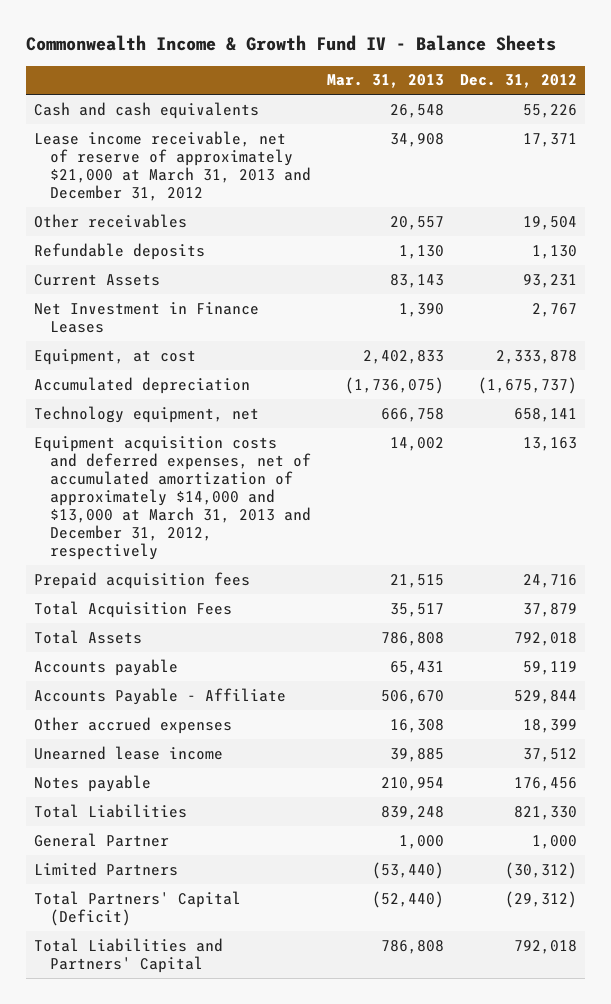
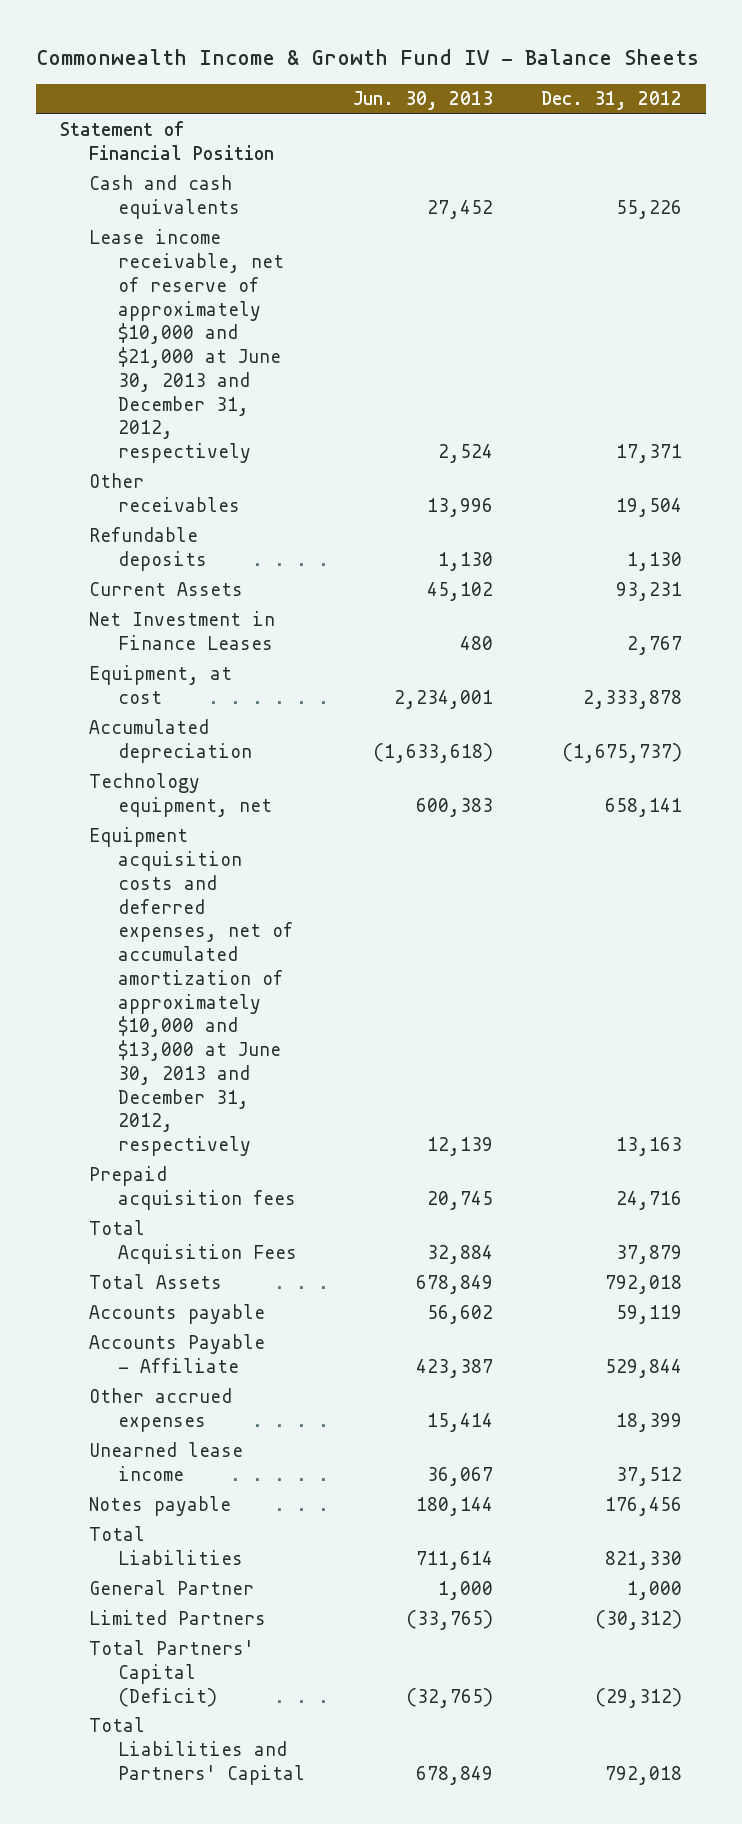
- | Mar. 31, 2013 | Dec. 31, 2012
+ | Jun. 30, 2013 | Dec. 31, 2012
+ Statement of Financial Position
- Lease income receivable, net of reserve of approximately $21,000 at March 31, 2013 and December 31, 2012 | 34,908 | 17,371
+ Lease income receivable, net of reserve of approximately $10,000 and $21,000 at June 30, 2013 and December 31, 2012, respectively | 2,524 | 17,371
- Equipment acquisition costs and deferred expenses, net of accumulated amortization of approximately $14,000 and $13,000 at March 31, 2013 and December 31, 2012, respectively | 14,002 | 13,163
+ Equipment acquisition costs and deferred expenses, net of accumulated amortization of approximately $10,000 and $13,000 at June 30, 2013 and December 31, 2012, respectively | 12,139 | 13,163

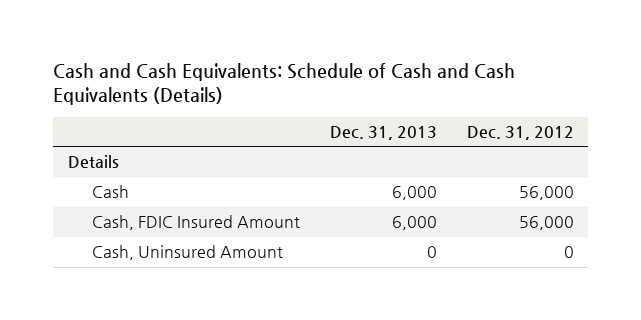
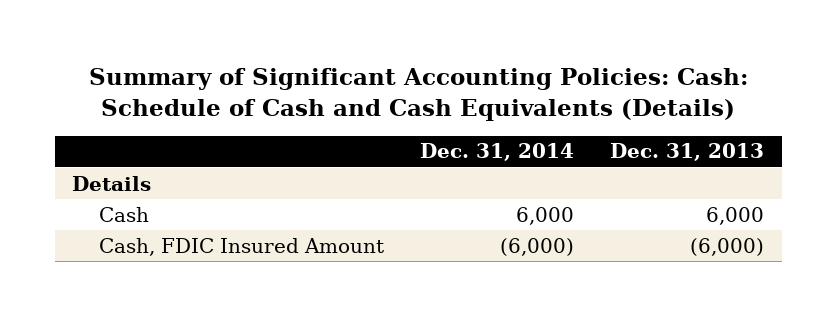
- Cash and Cash Equivalents: Schedule of Cash and Cash Equivalents (Details)
+ Summary of Significant Accounting Policies: Cash: Schedule of Cash and Cash Equivalents (Details)
- | Dec. 31, 2013 | Dec. 31, 2012
+ | Dec. 31, 2014 | Dec. 31, 2013
- Cash, FDIC Insured Amount | 6,000 | 56,000
- Cash, Uninsured Amount | 0 | 0
+ Cash, FDIC Insured Amount | (6,000) | (6,000)

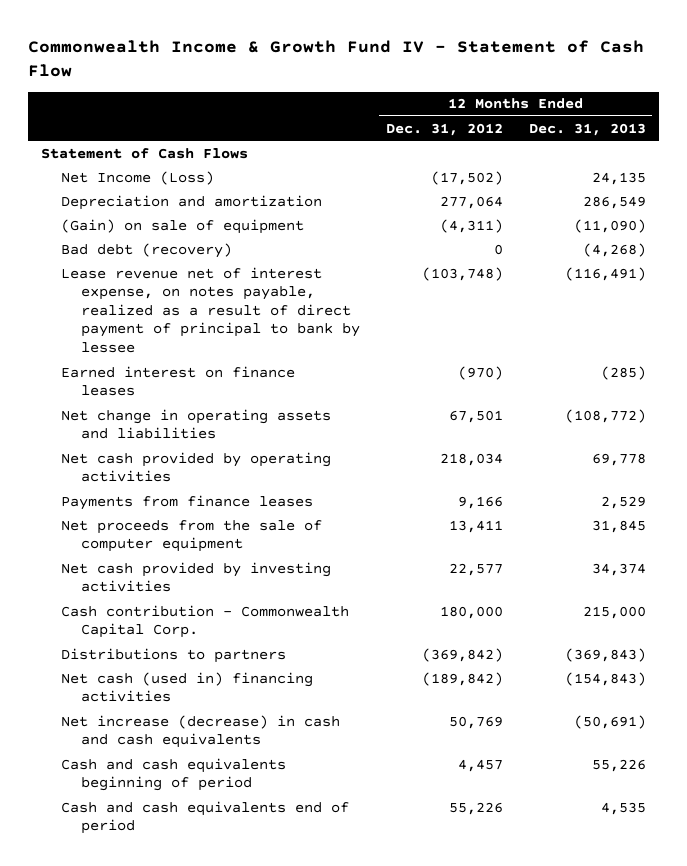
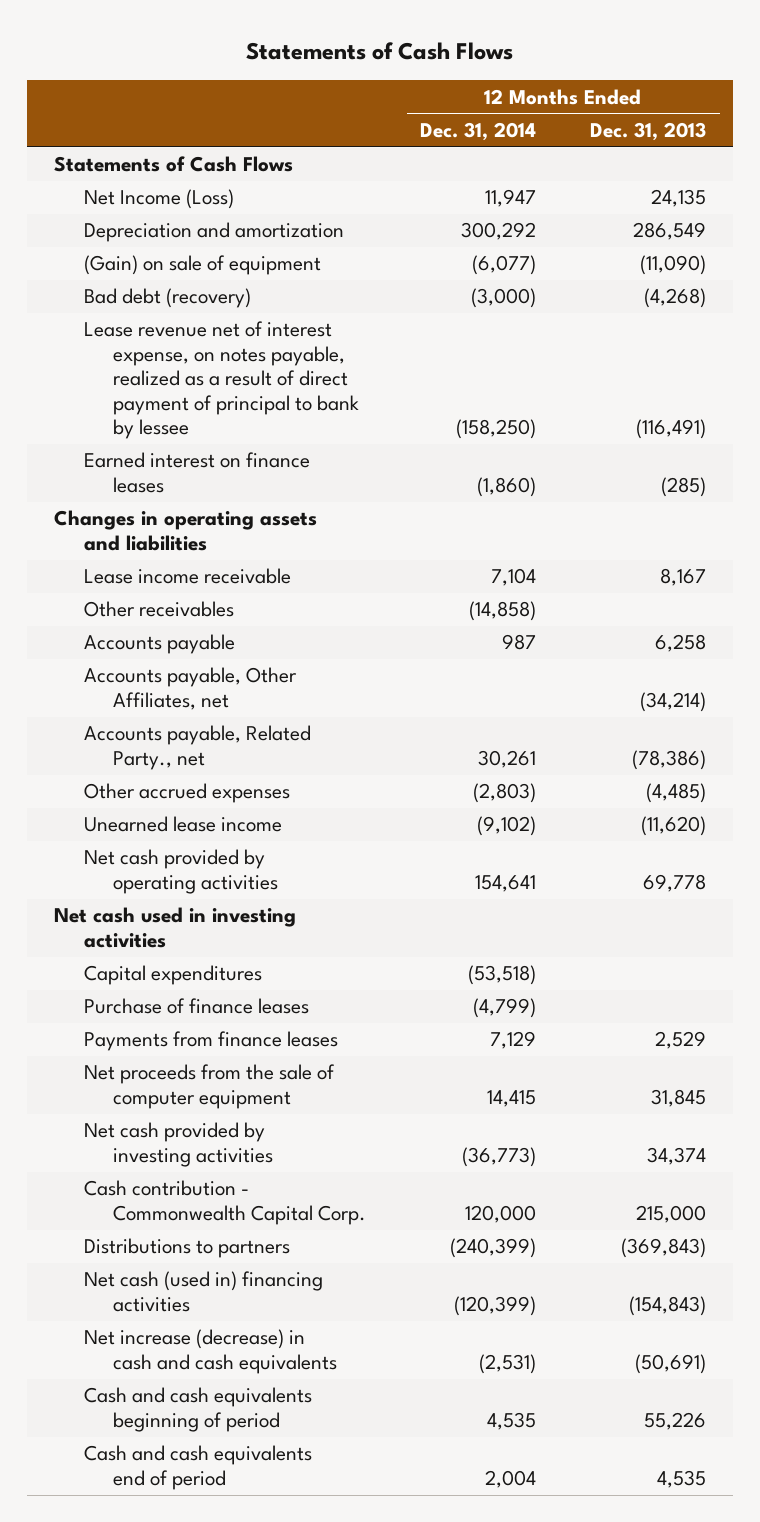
- Commonwealth Income & Growth Fund IV - Statement of Cash Flow
+ Statements of Cash Flows
- | 12 Months Ended Dec. 31, 2012 | 12 Months Ended Dec. 31, 2013
+ | 12 Months Ended Dec. 31, 2014 | 12 Months Ended Dec. 31, 2013
- Statement of Cash Flows
+ Statements of Cash Flows
- Net change in operating assets and liabilities | 67,501 | (108,772)
+ Changes in operating assets and liabilities
+ Lease income receivable | 7,104 | 8,167
+ Other receivables | (14,858) |
+ Accounts payable | 987 | 6,258
+ Accounts payable, Other Affiliates, net | | (34,214)
+ Accounts payable, Related Party., net | 30,261 | (78,386)
+ Other accrued expenses | (2,803) | (4,485)
+ Unearned lease income | (9,102) | (11,620)
+ Net cash used in investing activities
+ Capital expenditures | (53,518) |
+ Purchase of finance leases | (4,799) |

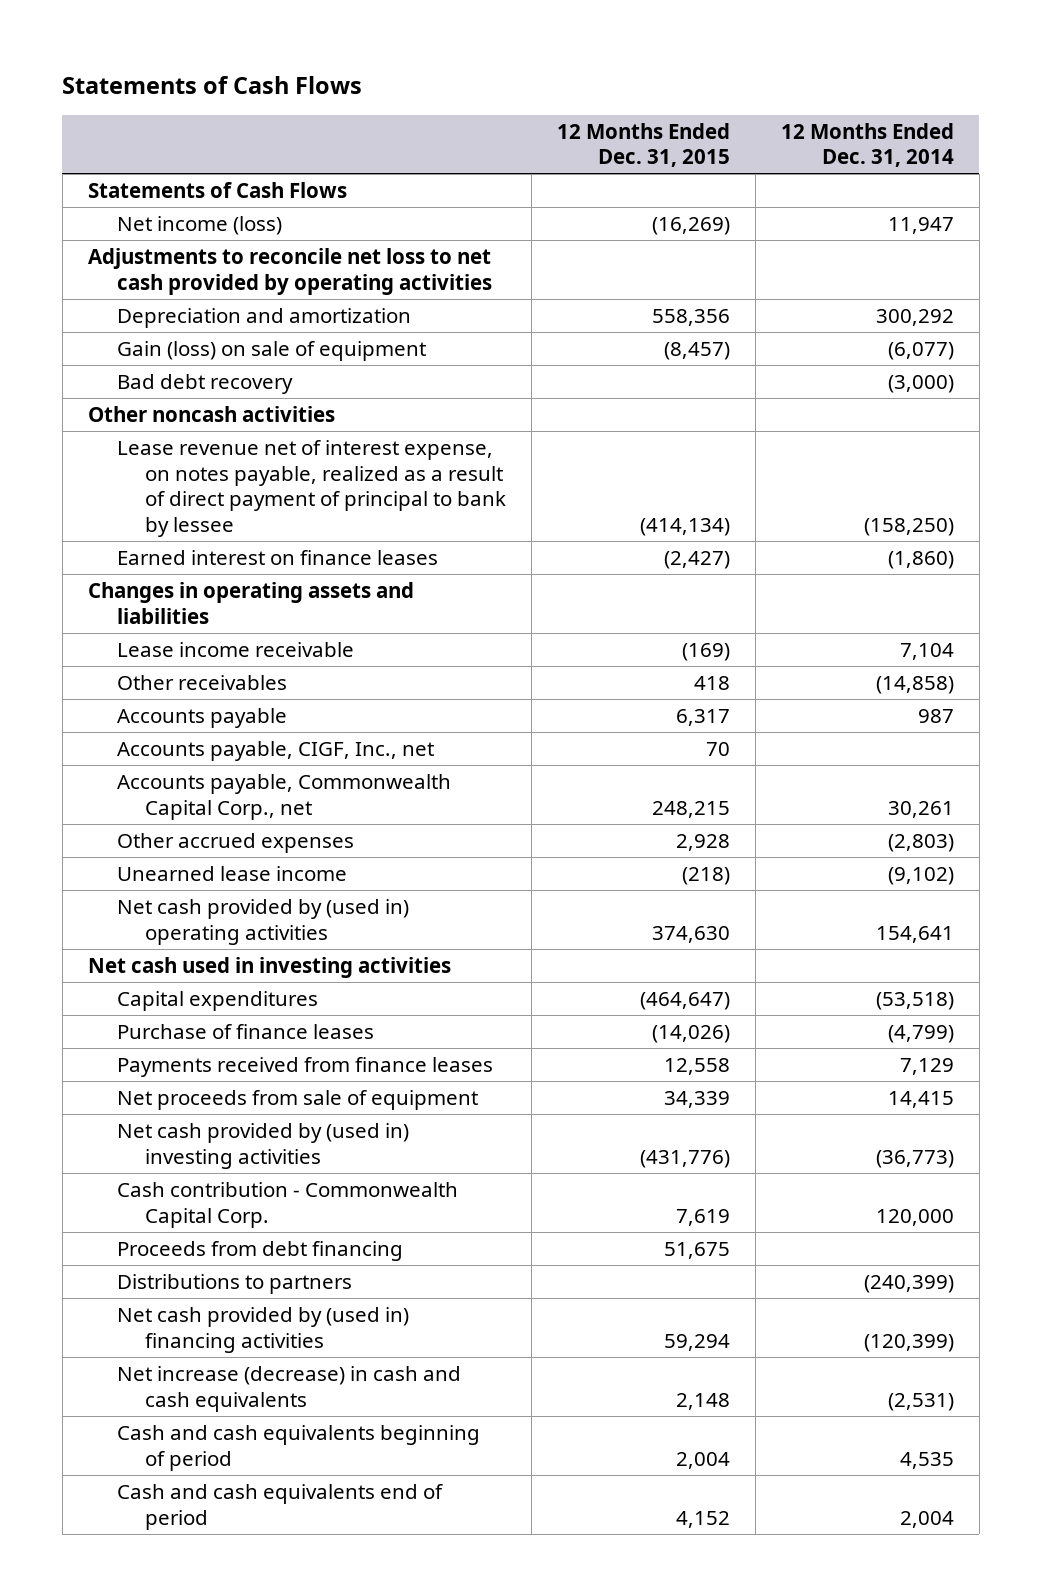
- | 12 Months Ended Dec. 31, 2014 | 12 Months Ended Dec. 31, 2013
+ | 12 Months Ended Dec. 31, 2015 | 12 Months Ended Dec. 31, 2014
- Net Income (Loss) | 11,947 | 24,135
+ Net income (loss) | (16,269) | 11,947
+ Adjustments to reconcile net loss to net cash provided by operating activities
- (Gain) on sale of equipment | (6,077) | (11,090)
- Bad debt (recovery) | (3,000) | (4,268)
+ Gain (loss) on sale of equipment | (8,457) | (6,077)
+ Bad debt recovery | | (3,000)
+ Other noncash activities
- Accounts payable, Other Affiliates, net | | (34,214)
- Accounts payable, Related Party., net | 30,261 | (78,386)
+ Accounts payable, CIGF, Inc., net | 70 |
+ Accounts payable, Commonwealth Capital Corp., net | 248,215 | 30,261
- Net cash provided by operating activities | 154,641 | 69,778
+ Net cash provided by (used in) operating activities | 374,630 | 154,641
- Payments from finance leases | 7,129 | 2,529
- Net proceeds from the sale of computer equipment | 14,415 | 31,845
- Net cash provided by investing activities | (36,773) | 34,374
+ Payments received from finance leases | 12,558 | 7,129
+ Net proceeds from sale of equipment | 34,339 | 14,415
+ Net cash provided by (used in) investing activities | (431,776) | (36,773)
+ Proceeds from debt financing | 51,675 |
- Net cash (used in) financing activities | (120,399) | (154,843)
+ Net cash provided by (used in) financing activities | 59,294 | (120,399)

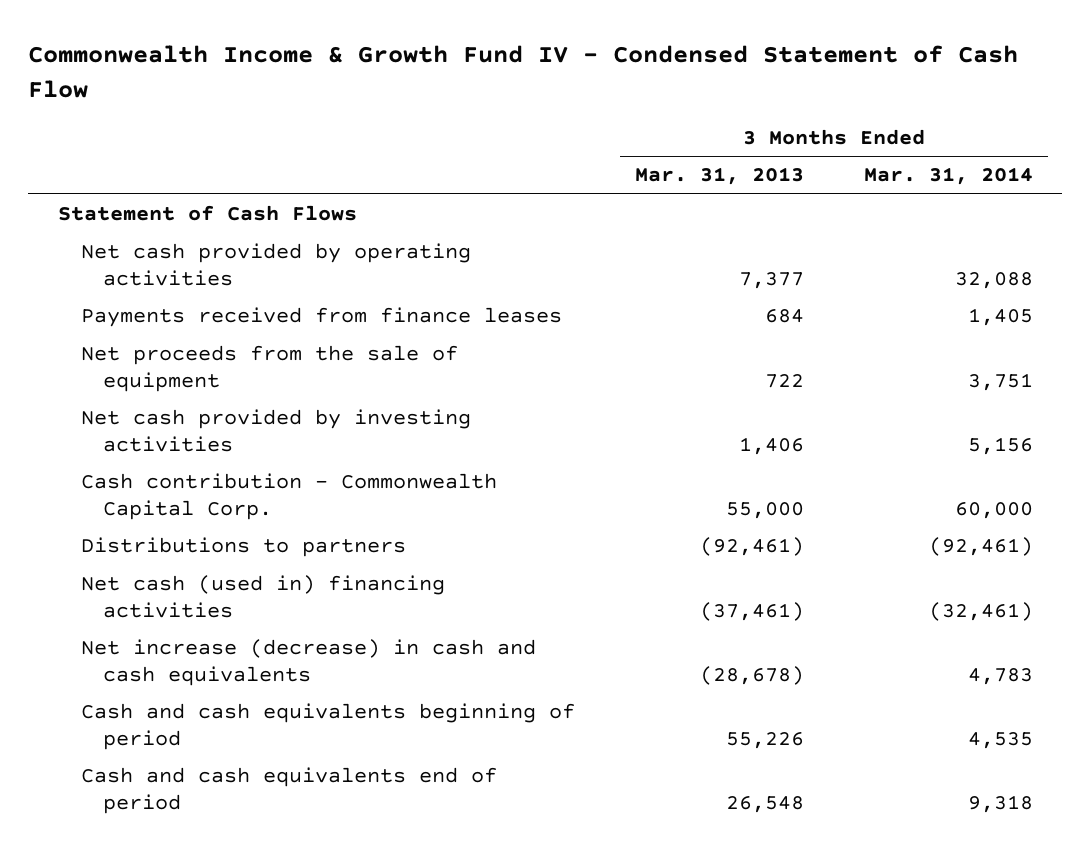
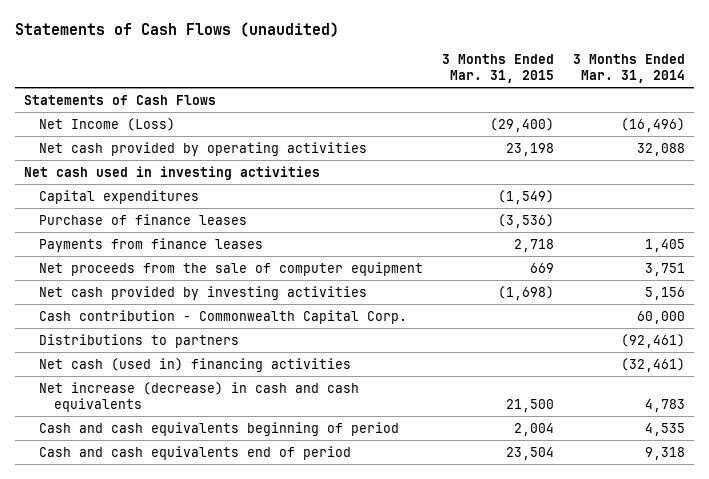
- Commonwealth Income & Growth Fund IV - Condensed Statement of Cash Flow
+ Statements of Cash Flows (unaudited)
- | 3 Months Ended Mar. 31, 2013 | 3 Months Ended Mar. 31, 2014
+ | 3 Months Ended Mar. 31, 2015 | 3 Months Ended Mar. 31, 2014
- Statement of Cash Flows
+ Statements of Cash Flows
+ Net Income (Loss) | (29,400) | (16,496)
- Payments received from finance leases | 684 | 1,405
- Net proceeds from the sale of equipment | 722 | 3,751
+ Net cash used in investing activities
+ Capital expenditures | (1,549) |
+ Purchase of finance leases | (3,536) |
+ Payments from finance leases | 2,718 | 1,405
+ Net proceeds from the sale of computer equipment | 669 | 3,751

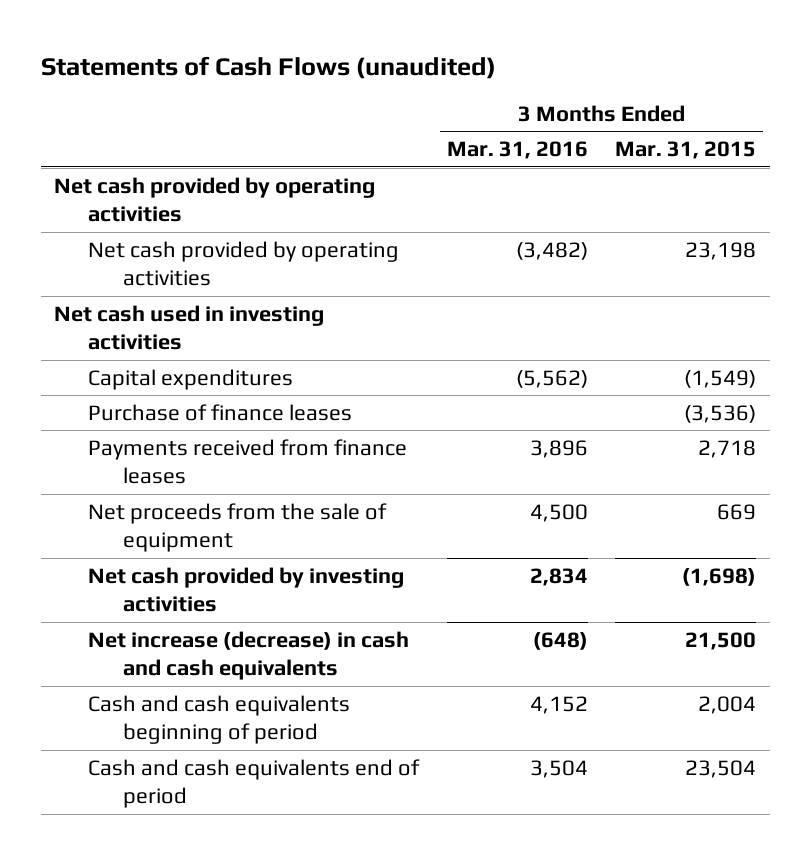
- | 3 Months Ended Mar. 31, 2015 | 3 Months Ended Mar. 31, 2014
+ | 3 Months Ended Mar. 31, 2016 | 3 Months Ended Mar. 31, 2015
- Statements of Cash Flows
- Net Income (Loss) | (29,400) | (16,496)
+ Net cash provided by operating activities
- Payments from finance leases | 2,718 | 1,405
- Net proceeds from the sale of computer equipment | 669 | 3,751
+ Payments received from finance leases | 3,896 | 2,718
+ Net proceeds from the sale of equipment | 4,500 | 669
- Cash contribution - Commonwealth Capital Corp. | | 60,000
- Distributions to partners | | (92,461)
- Net cash (used in) financing activities | | (32,461)

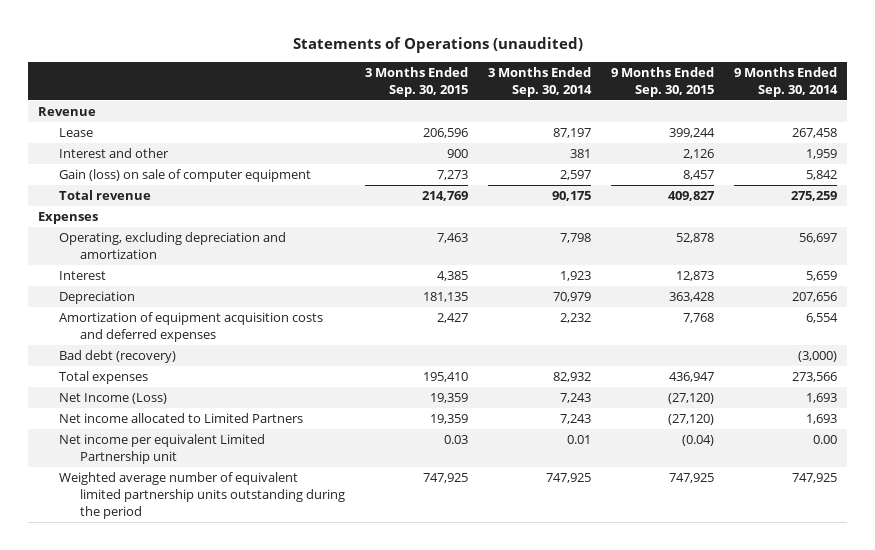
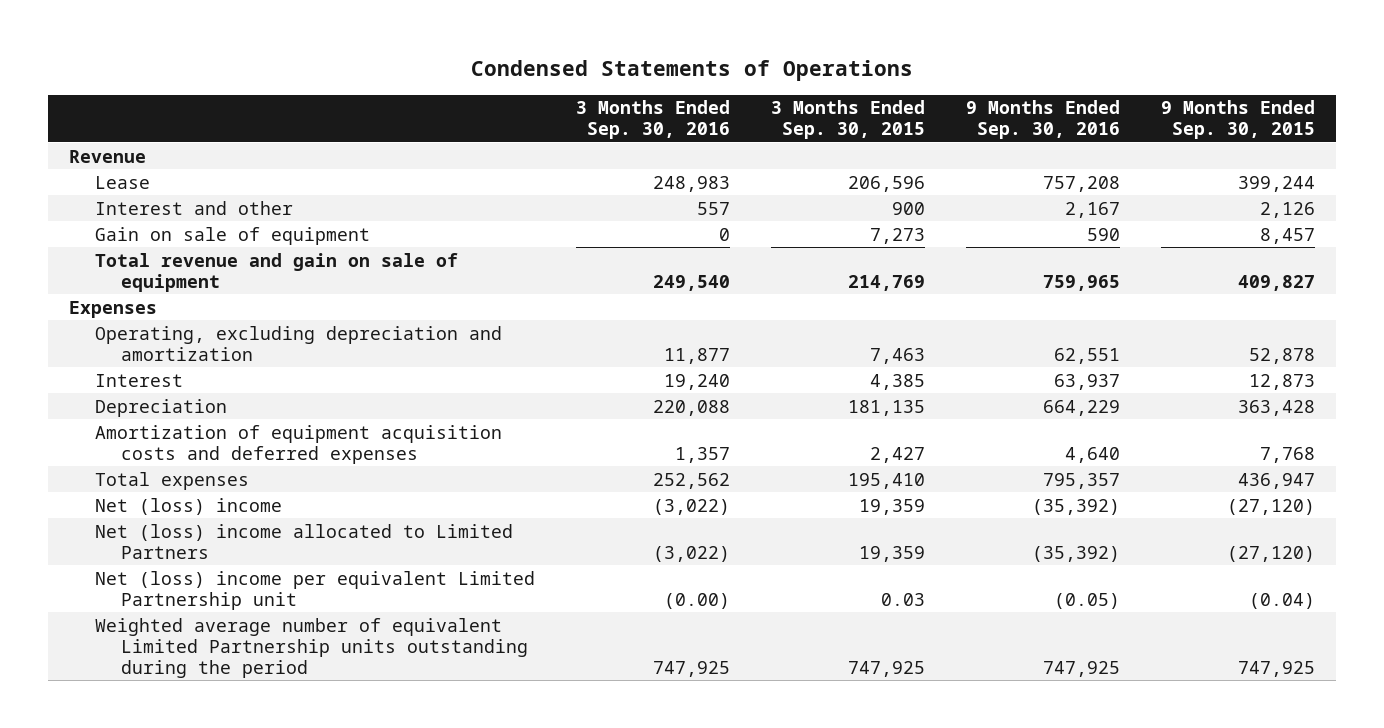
- Statements of Operations (unaudited)
+ Condensed Statements of Operations
- | 3 Months Ended Sep. 30, 2015 | 3 Months Ended Sep. 30, 2014 | 9 Months Ended Sep. 30, 2015 | 9 Months Ended Sep. 30, 2014
+ | 3 Months Ended Sep. 30, 2016 | 3 Months Ended Sep. 30, 2015 | 9 Months Ended Sep. 30, 2016 | 9 Months Ended Sep. 30, 2015
- Gain (loss) on sale of computer equipment | 7,273 | 2,597 | 8,457 | 5,842
- Total revenue | 214,769 | 90,175 | 409,827 | 275,259
+ Gain on sale of equipment | 0 | 7,273 | 590 | 8,457
+ Total revenue and gain on sale of equipment | 249,540 | 214,769 | 759,965 | 409,827
- Bad debt (recovery) | | | | (3,000)
- Net Income (Loss) | 19,359 | 7,243 | (27,120) | 1,693
- Net income allocated to Limited Partners | 19,359 | 7,243 | (27,120) | 1,693
- Net income per equivalent Limited Partnership unit | 0.03 | 0.01 | (0.04) | 0.00
- Weighted average number of equivalent limited partnership units outstanding during the period | 747,925 | 747,925 | 747,925 | 747,925
+ Net (loss) income | (3,022) | 19,359 | (35,392) | (27,120)
+ Net (loss) income allocated to Limited Partners | (3,022) | 19,359 | (35,392) | (27,120)
+ Net (loss) income per equivalent Limited Partnership unit | (0.00) | 0.03 | (0.05) | (0.04)
+ Weighted average number of equivalent Limited Partnership units outstanding during the period | 747,925 | 747,925 | 747,925 | 747,925

